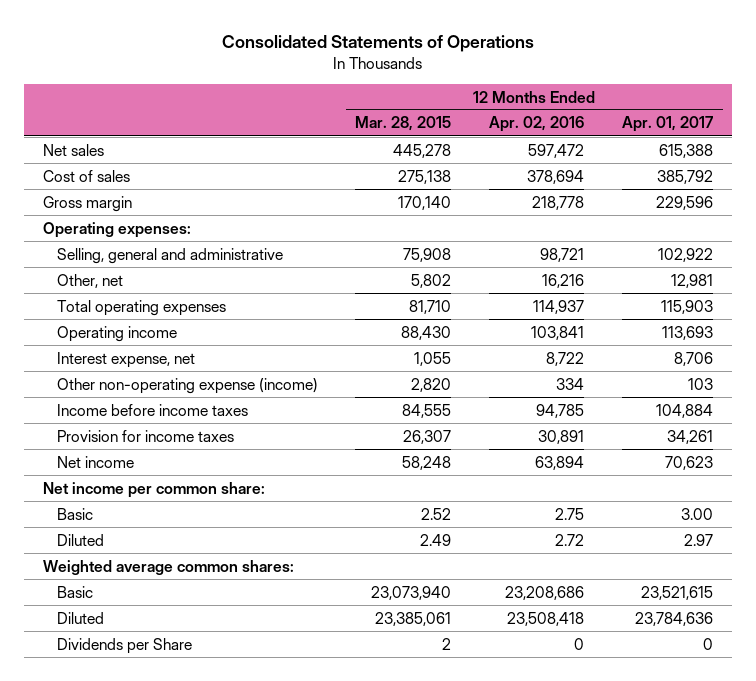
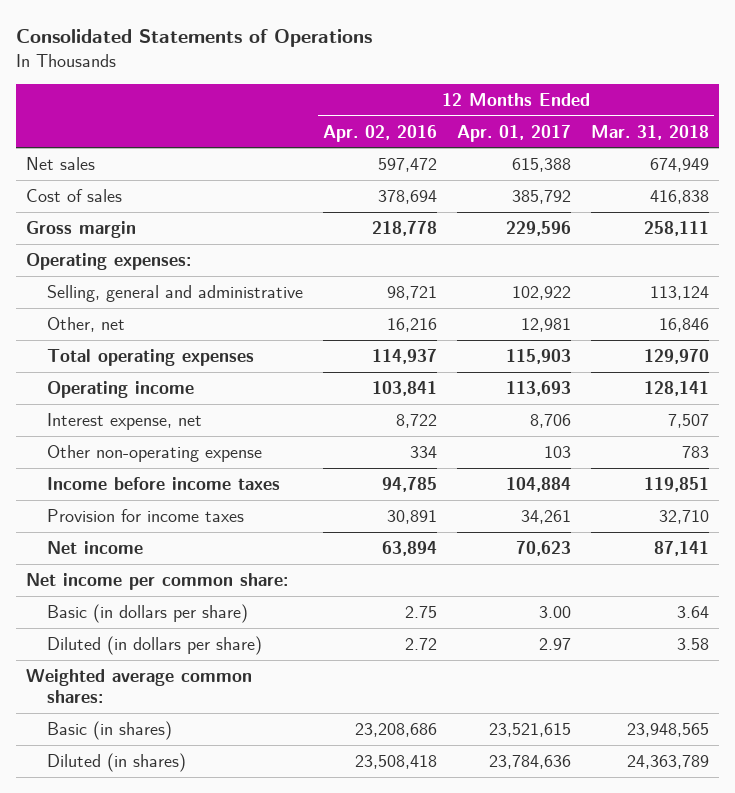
- | 12 Months Ended Mar. 28, 2015 | 12 Months Ended Apr. 02, 2016 | 12 Months Ended Apr. 01, 2017
+ | 12 Months Ended Apr. 02, 2016 | 12 Months Ended Apr. 01, 2017 | 12 Months Ended Mar. 31, 2018
- Other non-operating expense (income) | 2,820 | 334 | 103
+ Other non-operating expense | 334 | 103 | 783
- Basic | 2.52 | 2.75 | 3.00
- Diluted | 2.49 | 2.72 | 2.97
+ Basic (in dollars per share) | 2.75 | 3.00 | 3.64
+ Diluted (in dollars per share) | 2.72 | 2.97 | 3.58
- Basic | 23,073,940 | 23,208,686 | 23,521,615
- Diluted | 23,385,061 | 23,508,418 | 23,784,636
- Dividends per Share | 2 | 0 | 0
+ Basic (in shares) | 23,208,686 | 23,521,615 | 23,948,565
+ Diluted (in shares) | 23,508,418 | 23,784,636 | 24,363,789

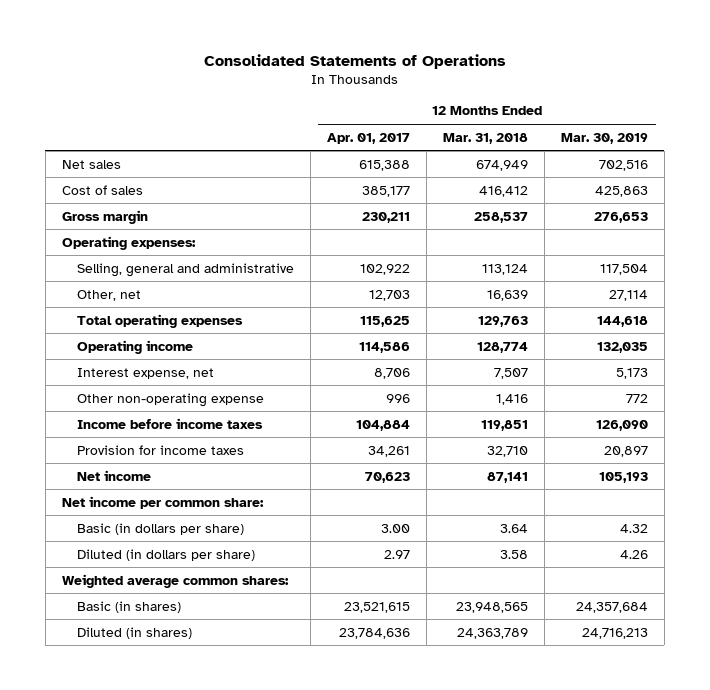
- | 12 Months Ended Apr. 02, 2016 | 12 Months Ended Apr. 01, 2017 | 12 Months Ended Mar. 31, 2018
+ | 12 Months Ended Apr. 01, 2017 | 12 Months Ended Mar. 31, 2018 | 12 Months Ended Mar. 30, 2019
- Cost of sales | 378,694 | 385,792 | 416,838
- Gross margin | 218,778 | 229,596 | 258,111
+ Cost of sales | 385,177 | 416,412 | 425,863
+ Gross margin | 230,211 | 258,537 | 276,653
- Other, net | 16,216 | 12,981 | 16,846
- Total operating expenses | 114,937 | 115,903 | 129,970
- Operating income | 103,841 | 113,693 | 128,141
+ Other, net | 12,703 | 16,639 | 27,114
+ Total operating expenses | 115,625 | 129,763 | 144,618
+ Operating income | 114,586 | 128,774 | 132,035
- Other non-operating expense | 334 | 103 | 783
+ Other non-operating expense | 996 | 1,416 | 772

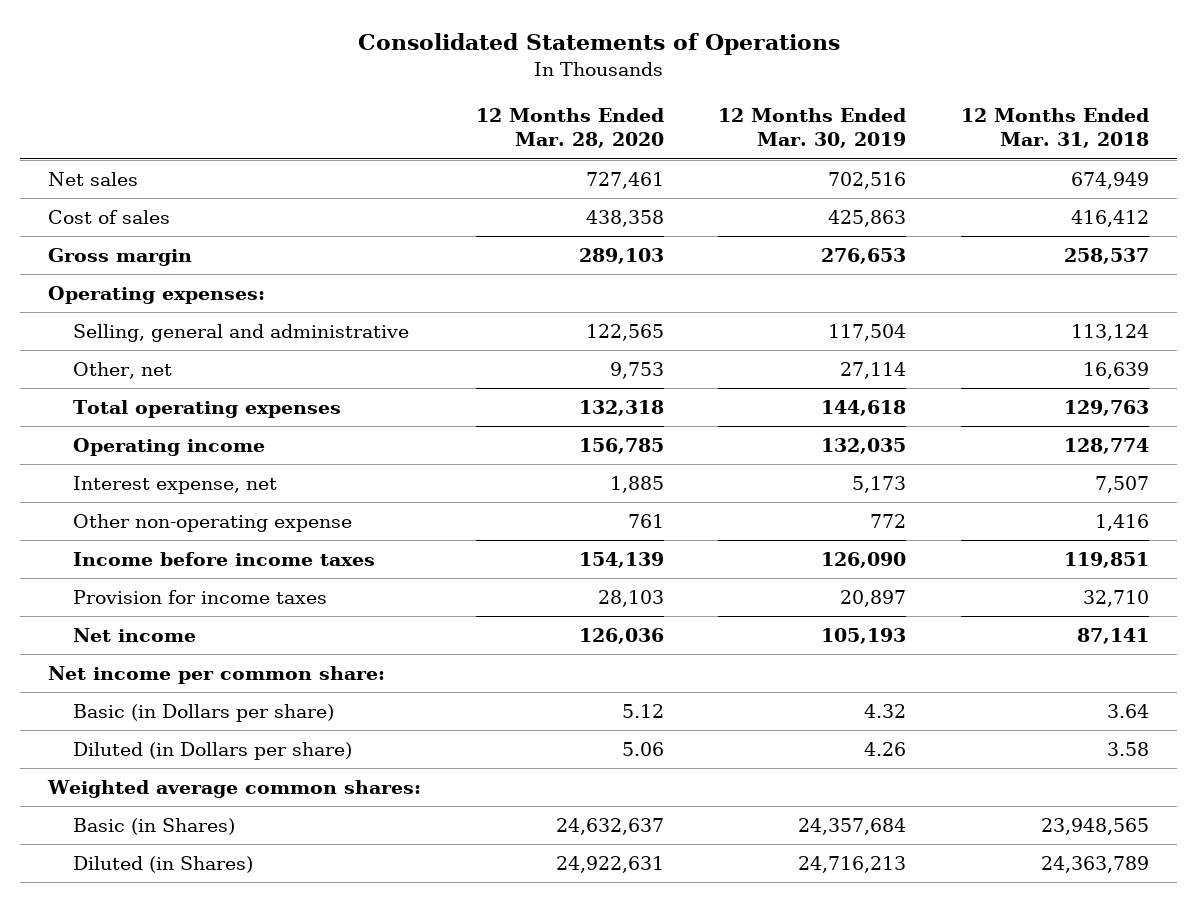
- | 12 Months Ended Apr. 01, 2017 | 12 Months Ended Mar. 31, 2018 | 12 Months Ended Mar. 30, 2019
+ | 12 Months Ended Mar. 28, 2020 | 12 Months Ended Mar. 30, 2019 | 12 Months Ended Mar. 31, 2018
- Basic (in dollars per share) | 3.00 | 3.64 | 4.32
- Diluted (in dollars per share) | 2.97 | 3.58 | 4.26
+ Basic (in Dollars per share) | 5.12 | 4.32 | 3.64
+ Diluted (in Dollars per share) | 5.06 | 4.26 | 3.58
- Basic (in shares) | 23,521,615 | 23,948,565 | 24,357,684
- Diluted (in shares) | 23,784,636 | 24,363,789 | 24,716,213
+ Basic (in Shares) | 24,632,637 | 24,357,684 | 23,948,565
+ Diluted (in Shares) | 24,922,631 | 24,716,213 | 24,363,789

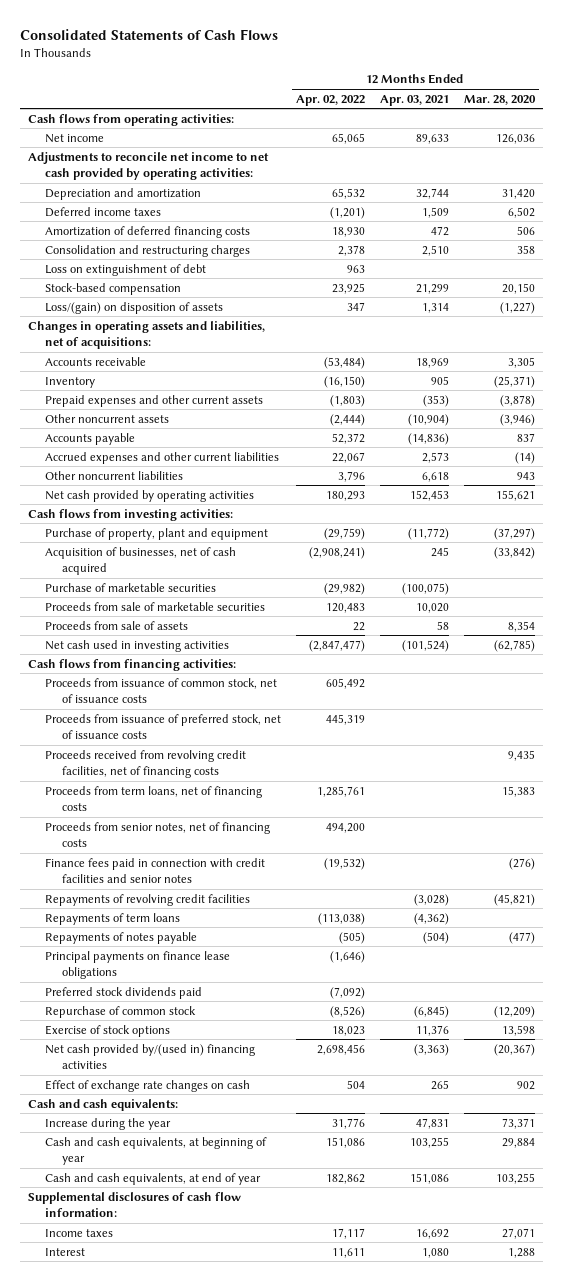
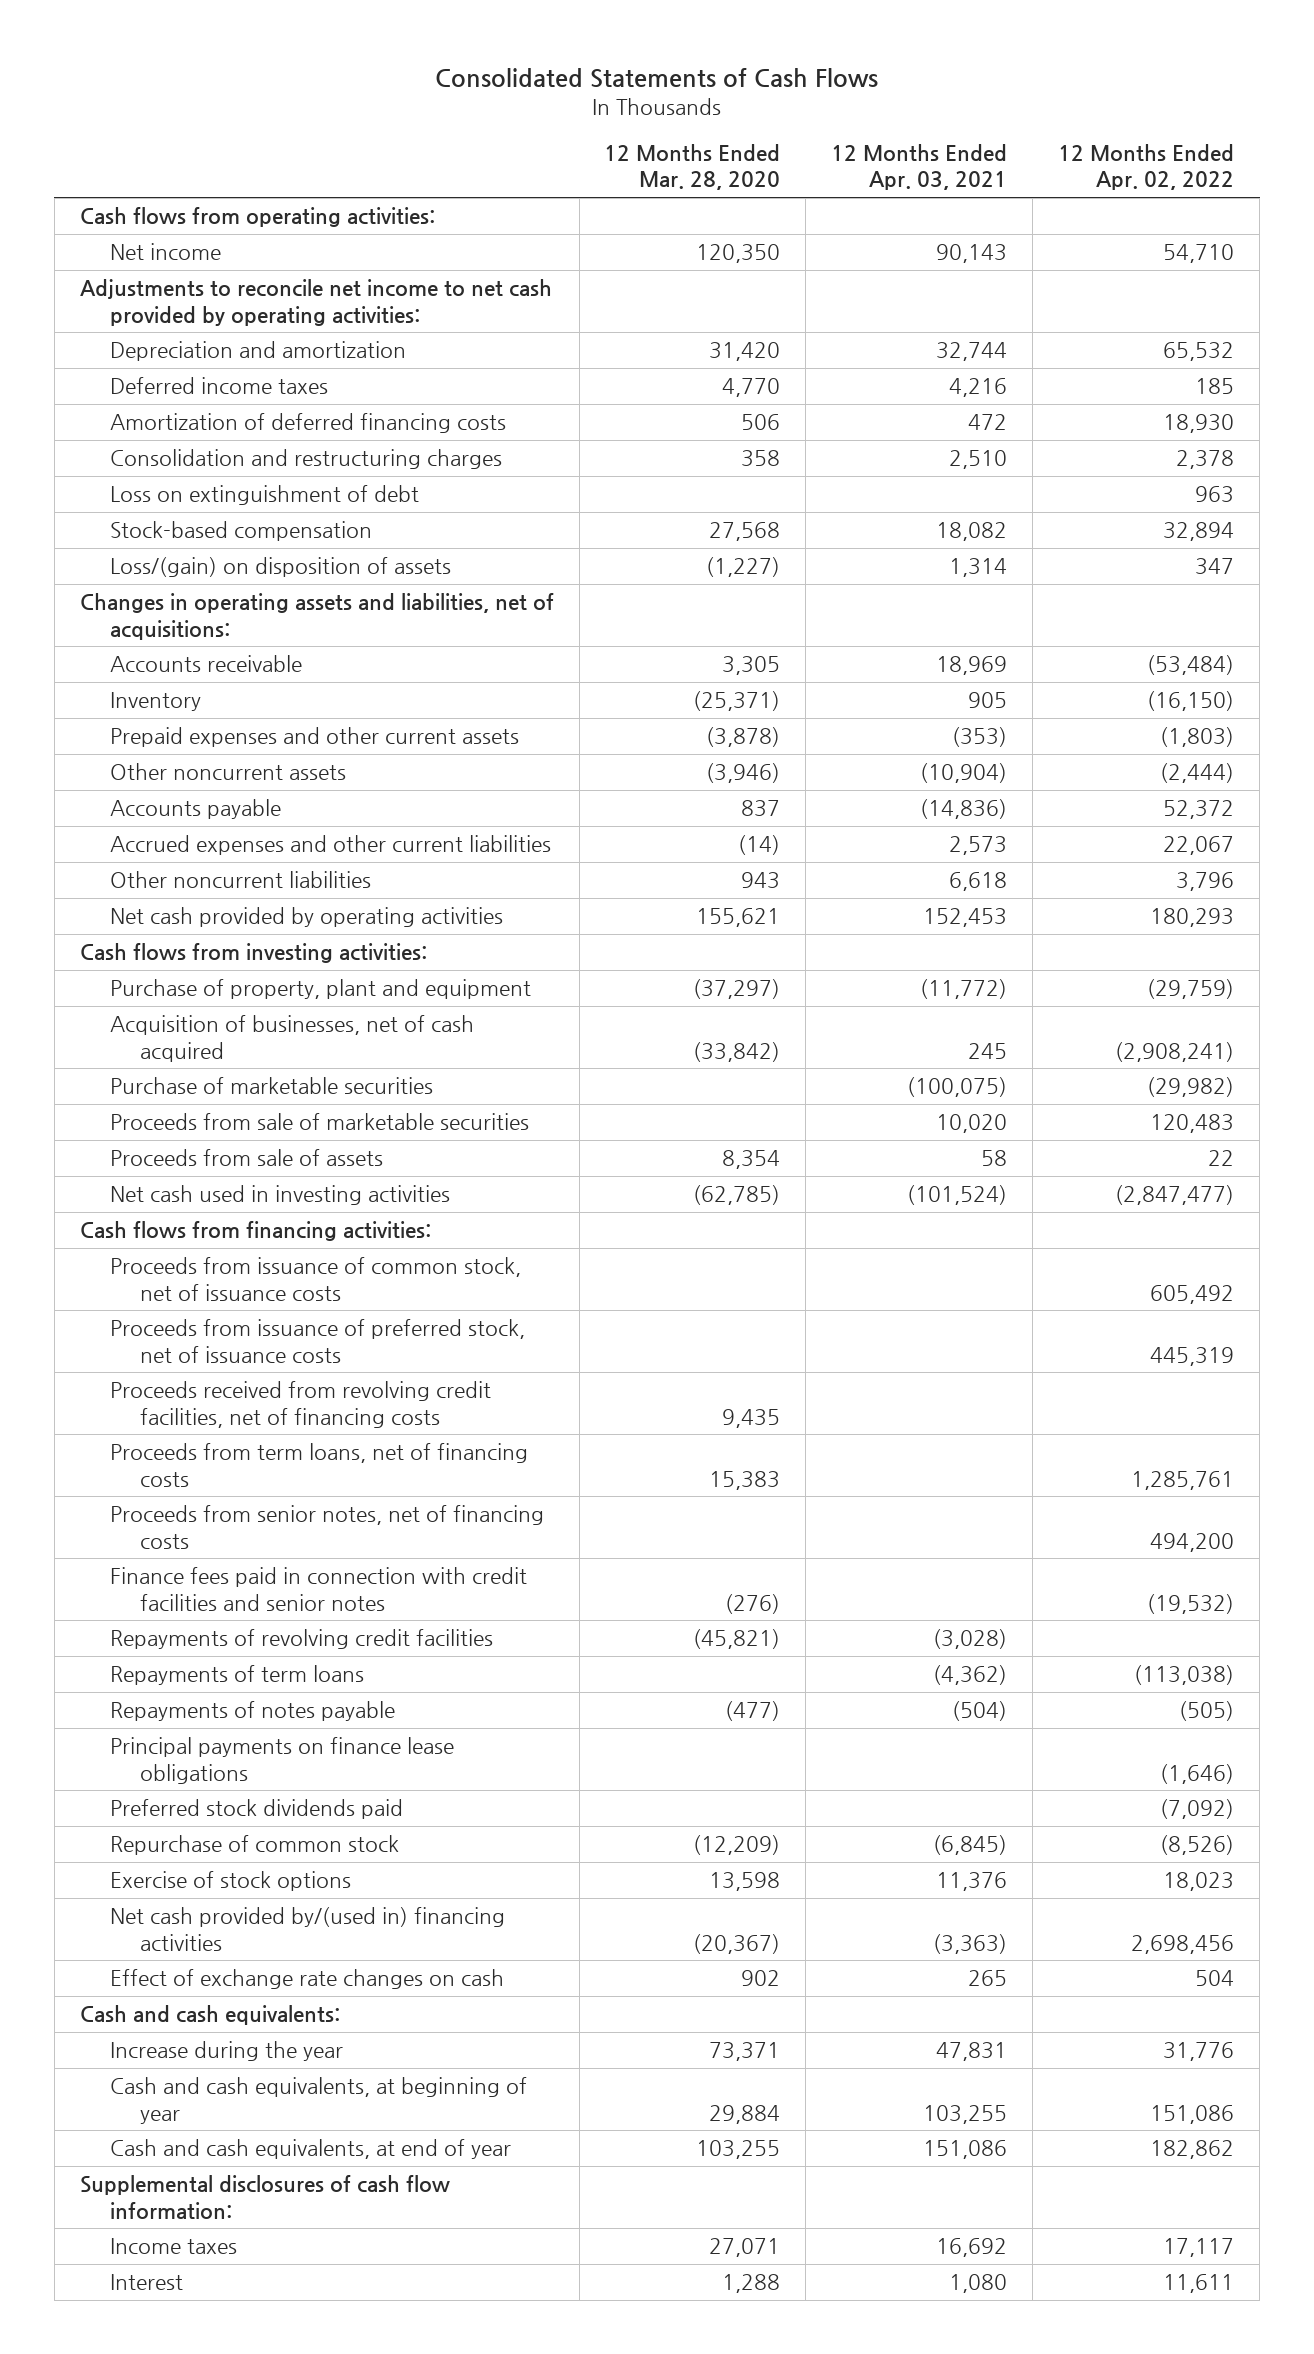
- | 12 Months Ended Apr. 02, 2022 | 12 Months Ended Apr. 03, 2021 | 12 Months Ended Mar. 28, 2020
+ | 12 Months Ended Mar. 28, 2020 | 12 Months Ended Apr. 03, 2021 | 12 Months Ended Apr. 02, 2022
- Net income | 65,065 | 89,633 | 126,036
+ Net income | 120,350 | 90,143 | 54,710
- Deferred income taxes | (1,201) | 1,509 | 6,502
+ Deferred income taxes | 4,770 | 4,216 | 185
- Stock-based compensation | 23,925 | 21,299 | 20,150
+ Stock-based compensation | 27,568 | 18,082 | 32,894

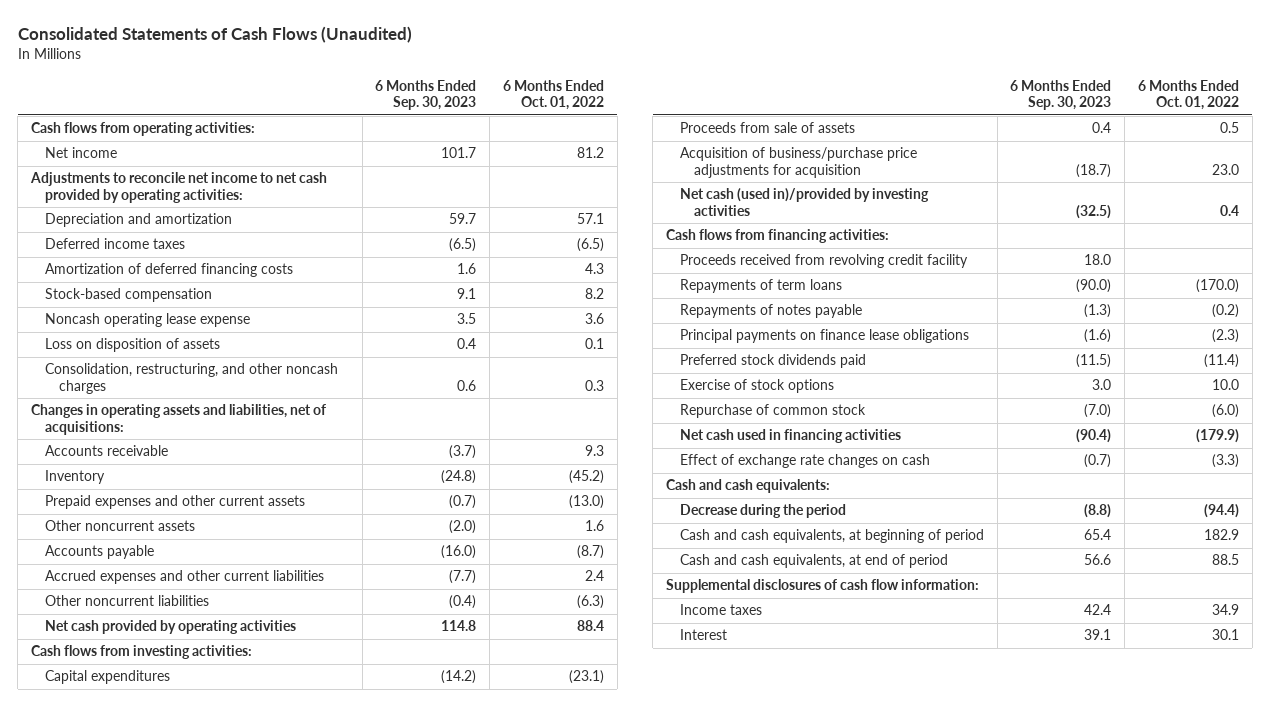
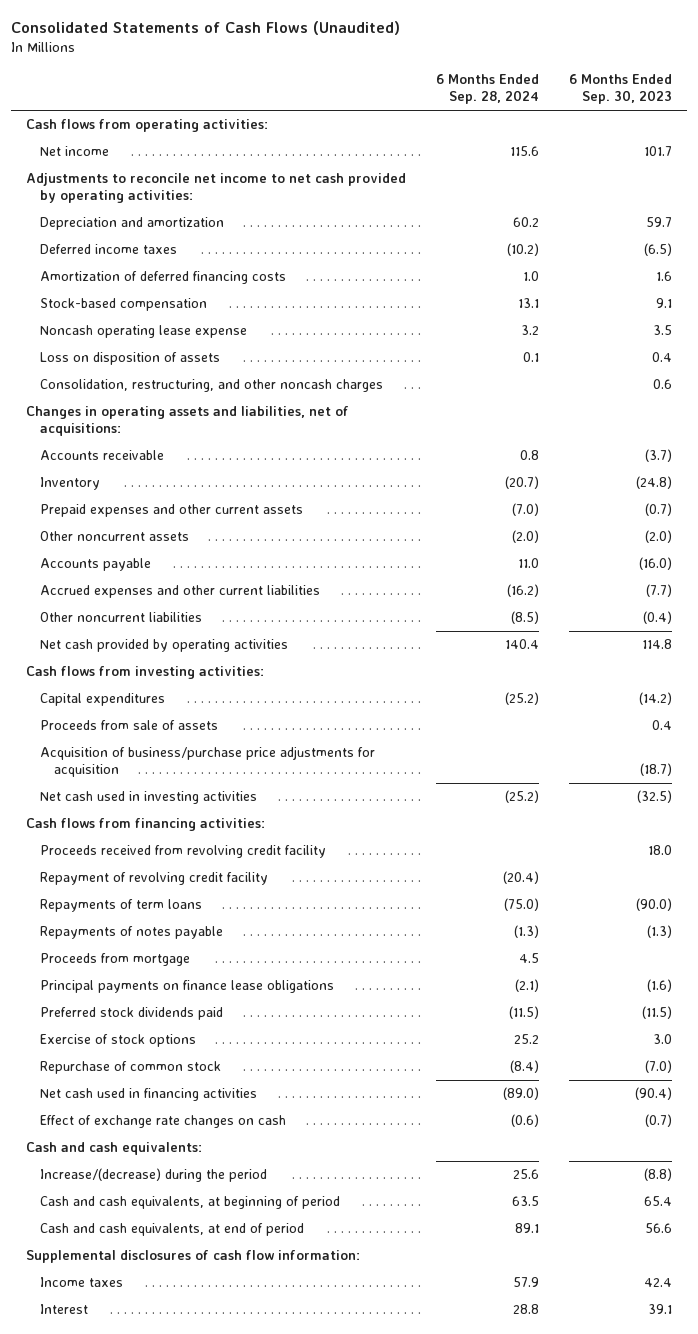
- | 6 Months Ended Sep. 30, 2023 | 6 Months Ended Oct. 01, 2022
+ | 6 Months Ended Sep. 28, 2024 | 6 Months Ended Sep. 30, 2023
- Net cash (used in)/provided by investing activities | (32.5) | 0.4
+ Net cash used in investing activities | (25.2) | (32.5)
+ Repayment of revolving credit facility | (20.4) |
+ Proceeds from mortgage | 4.5 |
- Decrease during the period | (8.8) | (94.4)
+ Increase/(decrease) during the period | 25.6 | (8.8)

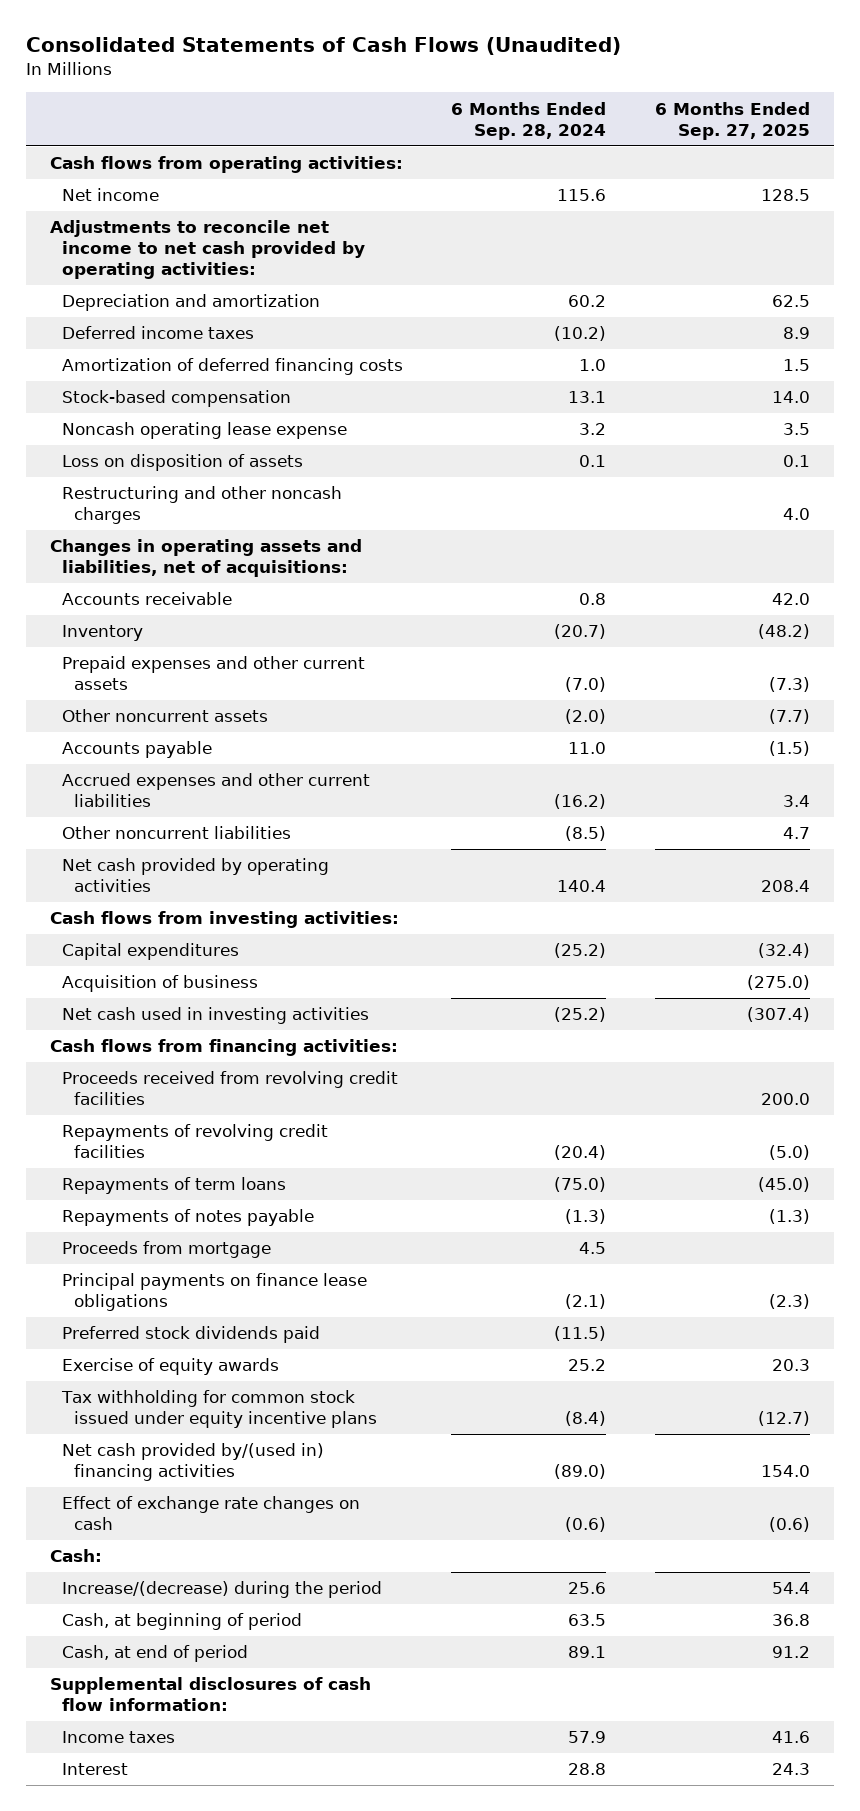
- | 6 Months Ended Sep. 28, 2024 | 6 Months Ended Sep. 30, 2023
+ | 6 Months Ended Sep. 28, 2024 | 6 Months Ended Sep. 27, 2025
- Consolidation, restructuring, and other noncash charges | | 0.6
+ Restructuring and other noncash charges | | 4.0
- Proceeds from sale of assets | | 0.4
- Acquisition of business/purchase price adjustments for acquisition | | (18.7)
+ Acquisition of business | | (275.0)
- Proceeds received from revolving credit facility | | 18.0
- Repayment of revolving credit facility | (20.4) |
+ Proceeds received from revolving credit facilities | | 200.0
+ Repayments of revolving credit facilities | (20.4) | (5.0)
- Exercise of stock options | 25.2 | 3.0
- Repurchase of common stock | (8.4) | (7.0)
- Net cash used in financing activities | (89.0) | (90.4)
+ Exercise of equity awards | 25.2 | 20.3
+ Tax withholding for common stock issued under equity incentive plans | (8.4) | (12.7)
+ Net cash provided by/(used in) financing activities | (89.0) | 154.0
- Cash and cash equivalents:
+ Cash:
- Cash and cash equivalents, at beginning of period | 63.5 | 65.4
- Cash and cash equivalents, at end of period | 89.1 | 56.6
+ Cash, at beginning of period | 63.5 | 36.8
+ Cash, at end of period | 89.1 | 91.2

